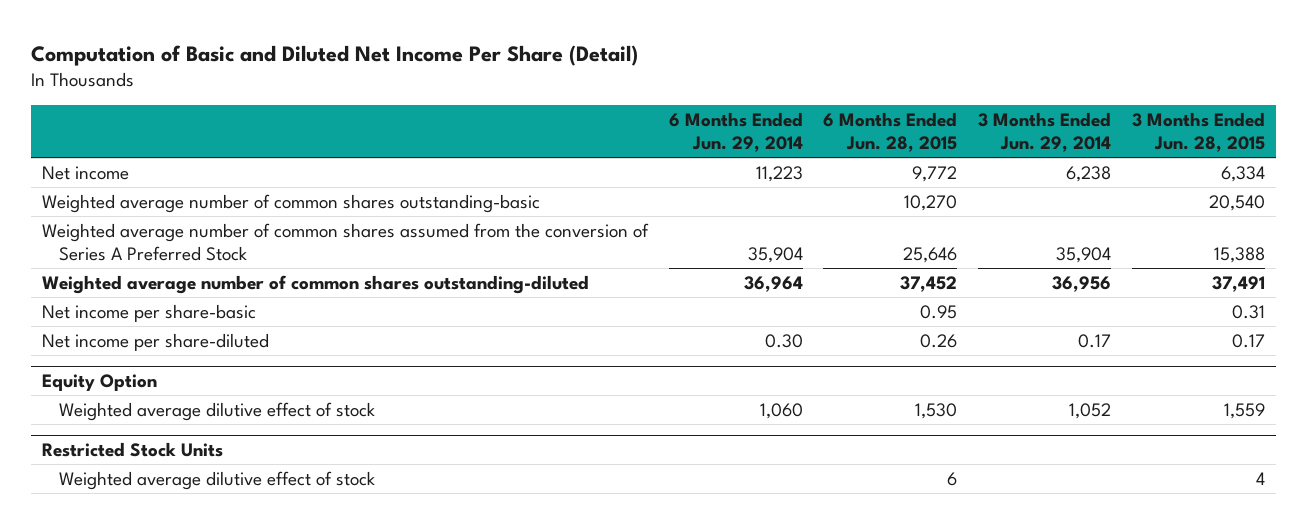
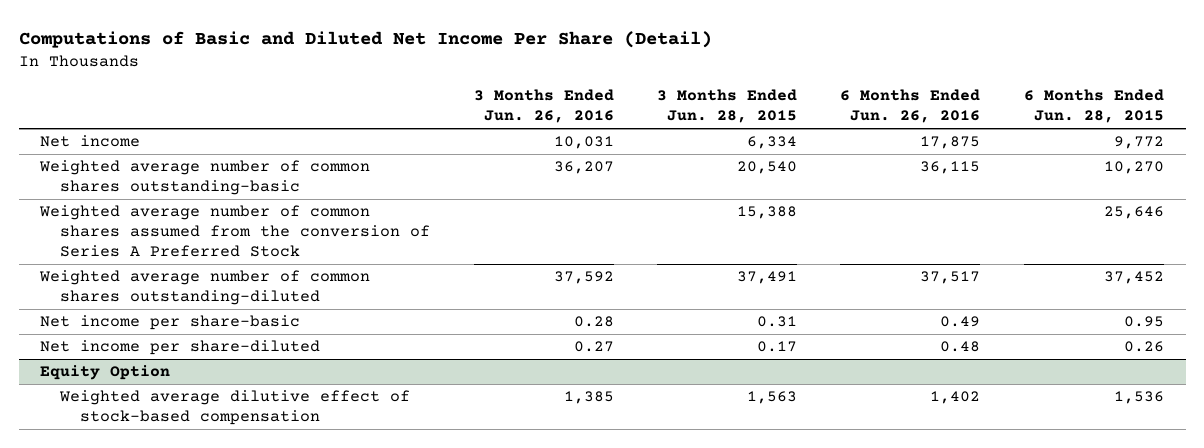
- Computation of Basic and Diluted Net Income Per Share (Detail)
+ Computations of Basic and Diluted Net Income Per Share (Detail)
- | 6 Months Ended Jun. 29, 2014 | 6 Months Ended Jun. 28, 2015 | 3 Months Ended Jun. 29, 2014 | 3 Months Ended Jun. 28, 2015
+ | 3 Months Ended Jun. 26, 2016 | 3 Months Ended Jun. 28, 2015 | 6 Months Ended Jun. 26, 2016 | 6 Months Ended Jun. 28, 2015
@ Equity Option
- Weighted average dilutive effect of stock | 1,060 | 1,530 | 1,052 | 1,559
- Restricted Stock Units
- Weighted average dilutive effect of stock | | 6 | | 4
@ Equity Option
+ Weighted average dilutive effect of stock-based compensation | 1,385 | 1,563 | 1,402 | 1,536

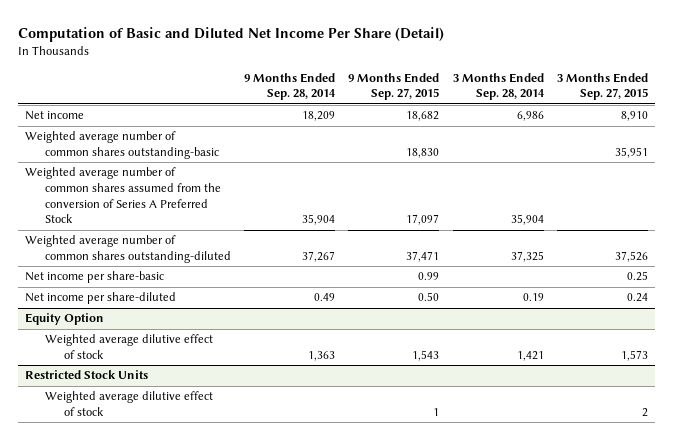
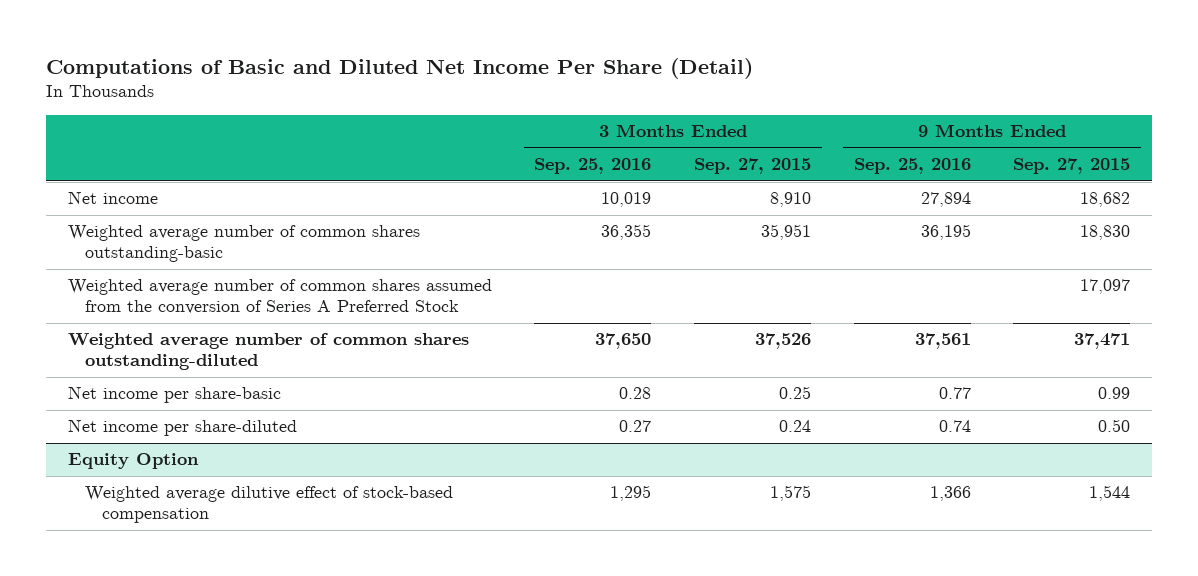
- Computation of Basic and Diluted Net Income Per Share (Detail)
+ Computations of Basic and Diluted Net Income Per Share (Detail)
- | 9 Months Ended Sep. 28, 2014 | 9 Months Ended Sep. 27, 2015 | 3 Months Ended Sep. 28, 2014 | 3 Months Ended Sep. 27, 2015
+ | 3 Months Ended Sep. 25, 2016 | 3 Months Ended Sep. 27, 2015 | 9 Months Ended Sep. 25, 2016 | 9 Months Ended Sep. 27, 2015
@ Equity Option
- Weighted average dilutive effect of stock | 1,363 | 1,543 | 1,421 | 1,573
- Restricted Stock Units
- Weighted average dilutive effect of stock | | 1 | | 2
@ Equity Option
+ Weighted average dilutive effect of stock-based compensation | 1,295 | 1,575 | 1,366 | 1,544

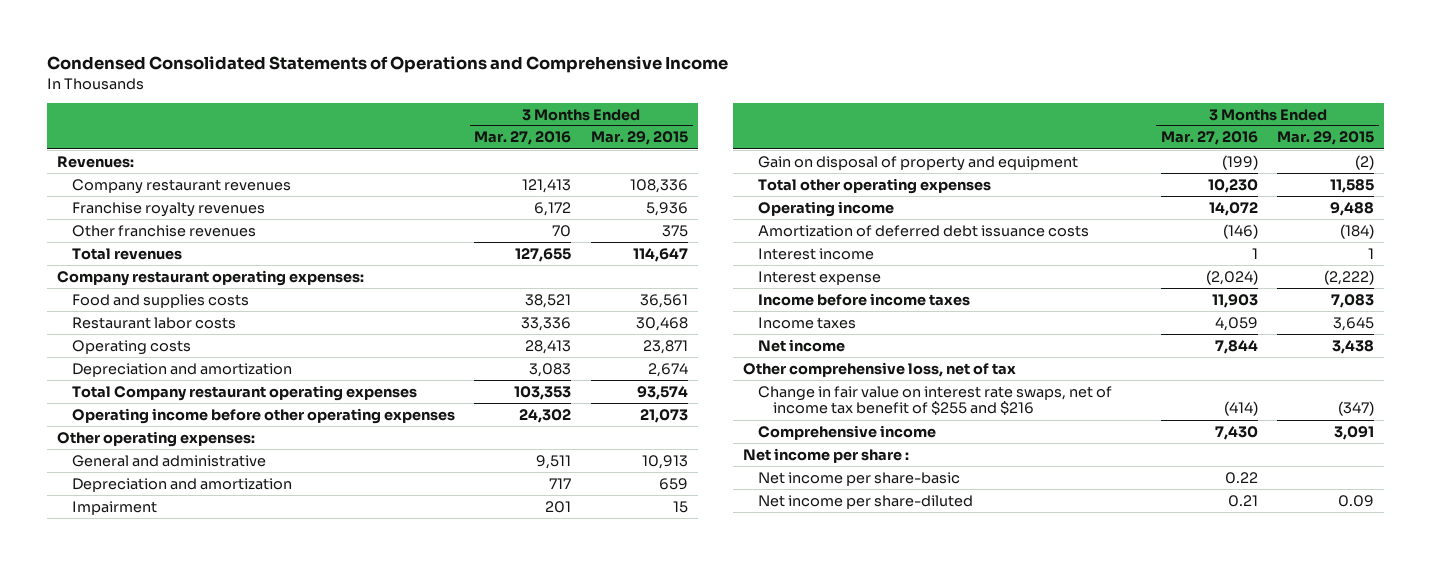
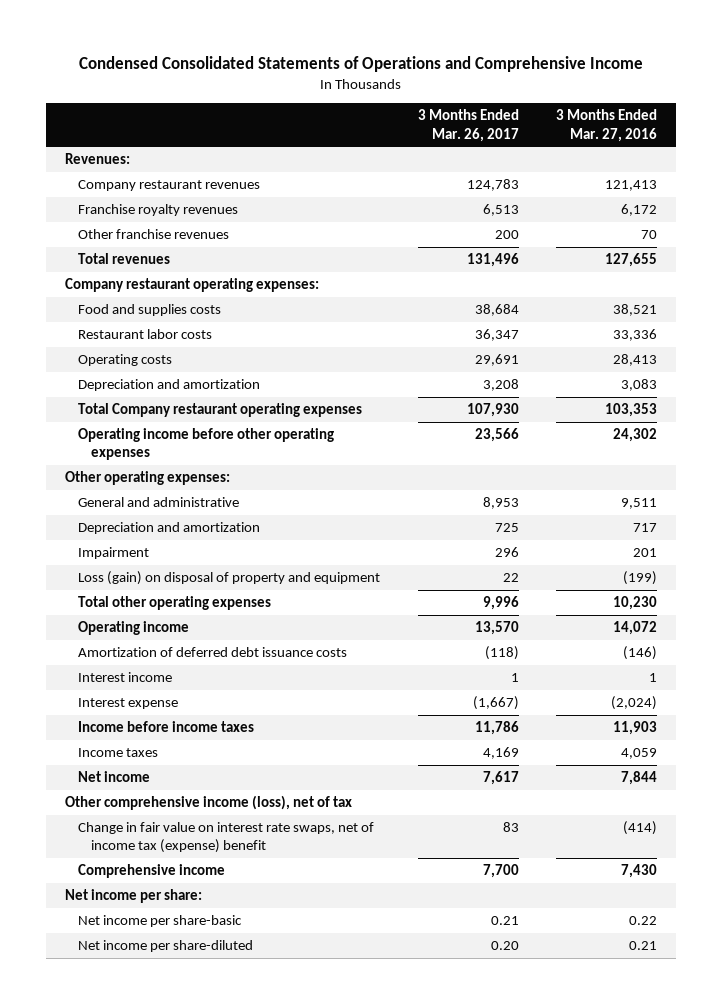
- | 3 Months Ended Mar. 27, 2016 | 3 Months Ended Mar. 29, 2015
+ | 3 Months Ended Mar. 26, 2017 | 3 Months Ended Mar. 27, 2016
- Gain on disposal of property and equipment | (199) | (2)
+ Loss (gain) on disposal of property and equipment | 22 | (199)
- Other comprehensive loss, net of tax
- Change in fair value on interest rate swaps, net of income tax benefit of $255 and $216 | (414) | (347)
+ Other comprehensive income (loss), net of tax
+ Change in fair value on interest rate swaps, net of income tax (expense) benefit | 83 | (414)
- Net income per share :
+ Net income per share:

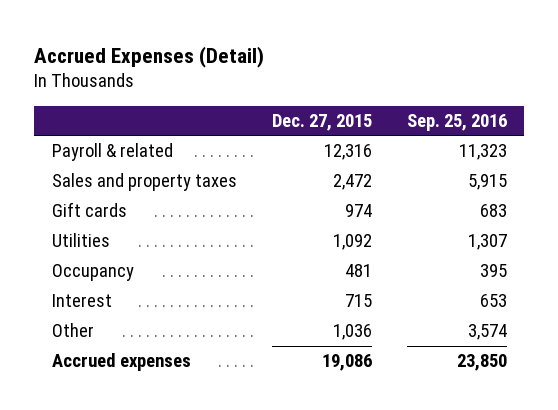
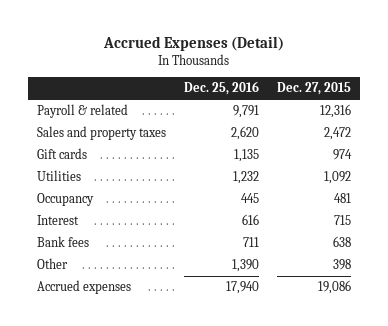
- | Dec. 27, 2015 | Sep. 25, 2016
+ | Dec. 25, 2016 | Dec. 27, 2015
- Other | 1,036 | 3,574
+ Bank fees | 711 | 638
+ Other | 1,390 | 398

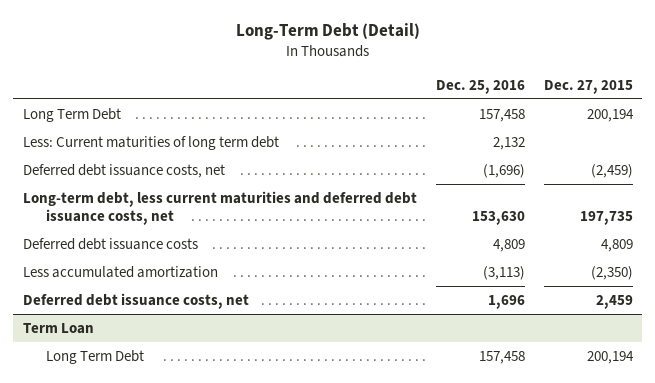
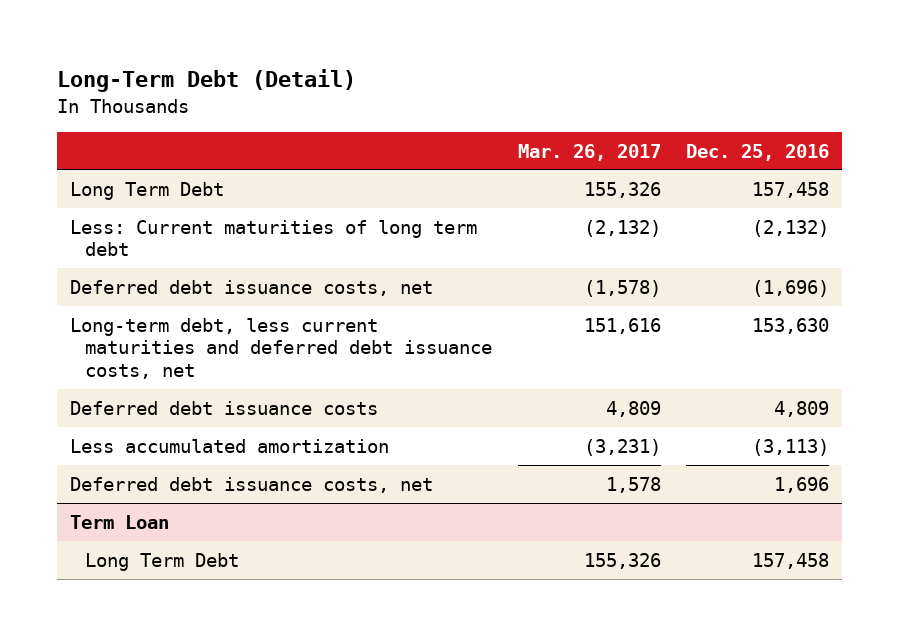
- | Dec. 25, 2016 | Dec. 27, 2015
+ | Mar. 26, 2017 | Dec. 25, 2016
- Less: Current maturities of long term debt | 2,132 |
+ Less: Current maturities of long term debt | (2,132) | (2,132)

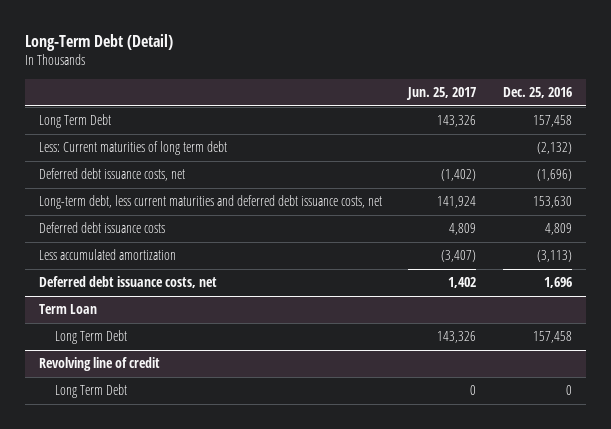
- | Mar. 26, 2017 | Dec. 25, 2016
+ | Jun. 25, 2017 | Dec. 25, 2016
+ Revolving line of credit
+ Long Term Debt | 0 | 0

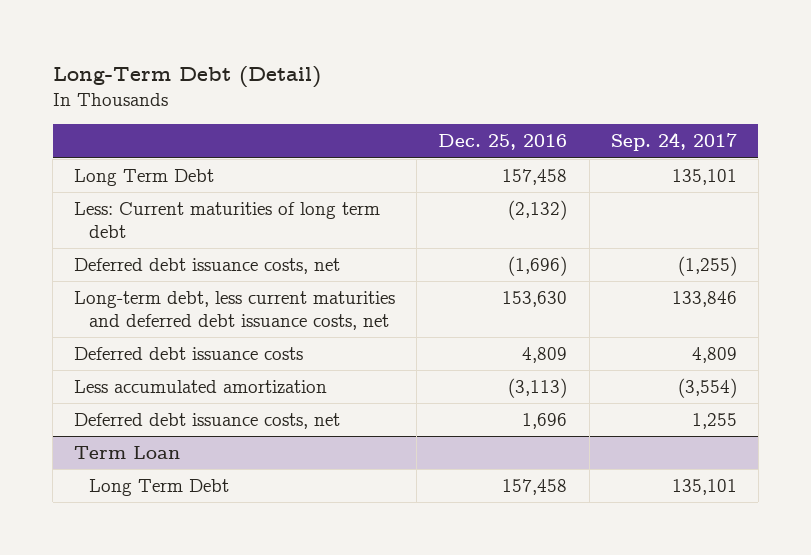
- | Jun. 25, 2017 | Dec. 25, 2016
+ | Dec. 25, 2016 | Sep. 24, 2017
- Revolving line of credit
- Long Term Debt | 0 | 0

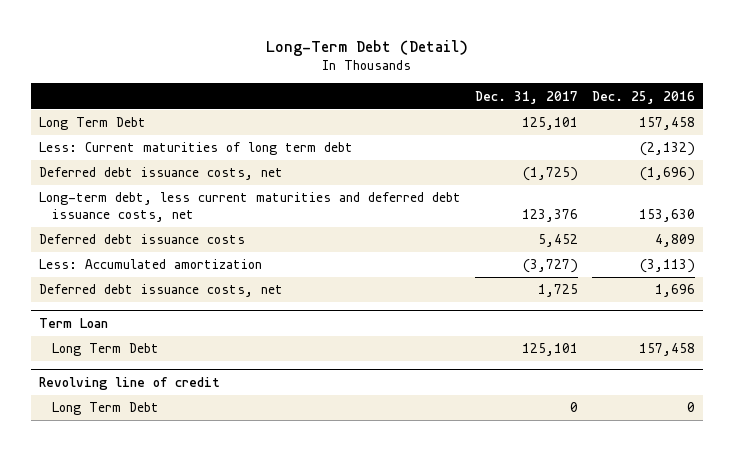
- | Dec. 25, 2016 | Sep. 24, 2017
+ | Dec. 31, 2017 | Dec. 25, 2016
- Less accumulated amortization | (3,113) | (3,554)
+ Less: Accumulated amortization | (3,727) | (3,113)
+ Revolving line of credit
+ Long Term Debt | 0 | 0

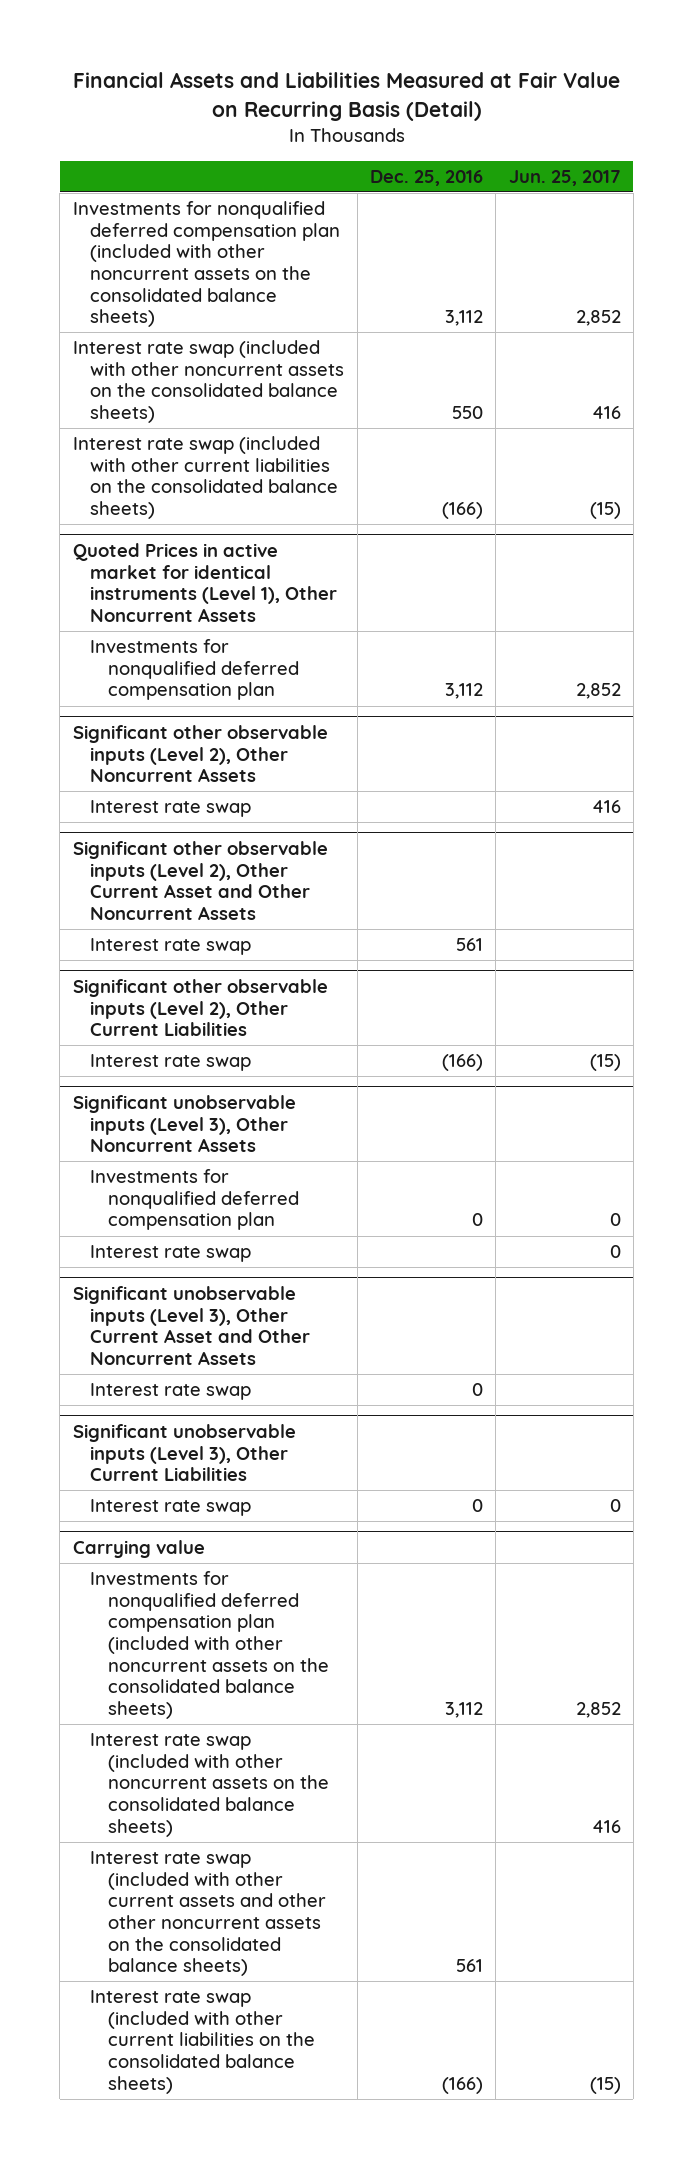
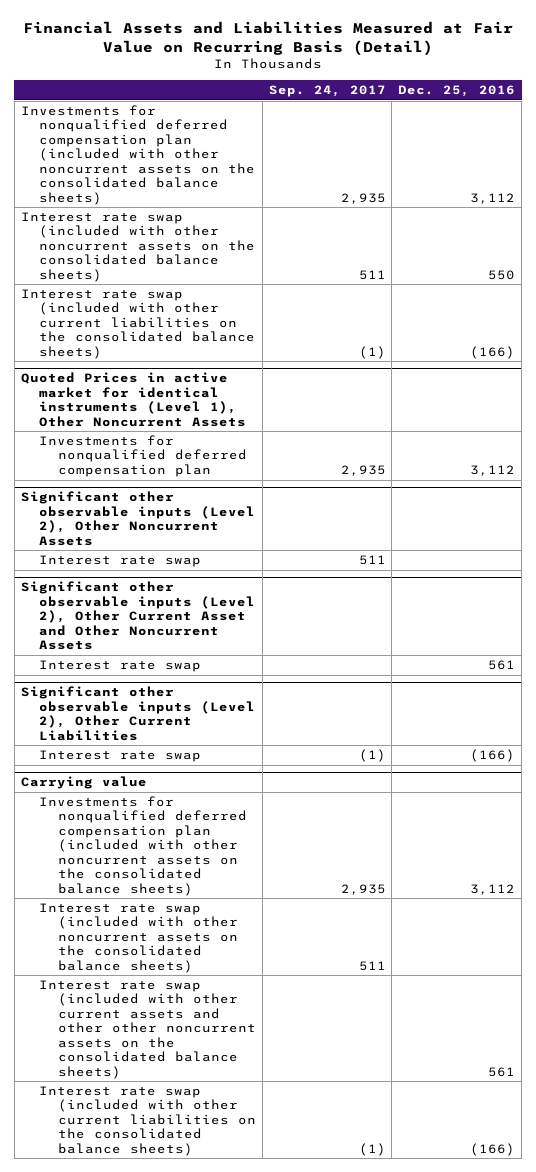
- | Dec. 25, 2016 | Jun. 25, 2017
+ | Sep. 24, 2017 | Dec. 25, 2016
- Significant unobservable inputs (Level 3), Other Noncurrent Assets
- Investments for nonqualified deferred compensation plan | 0 | 0
- Interest rate swap | | 0
- Significant unobservable inputs (Level 3), Other Current Asset and Other Noncurrent Assets
- Interest rate swap | 0 |
- Significant unobservable inputs (Level 3), Other Current Liabilities
- Interest rate swap | 0 | 0

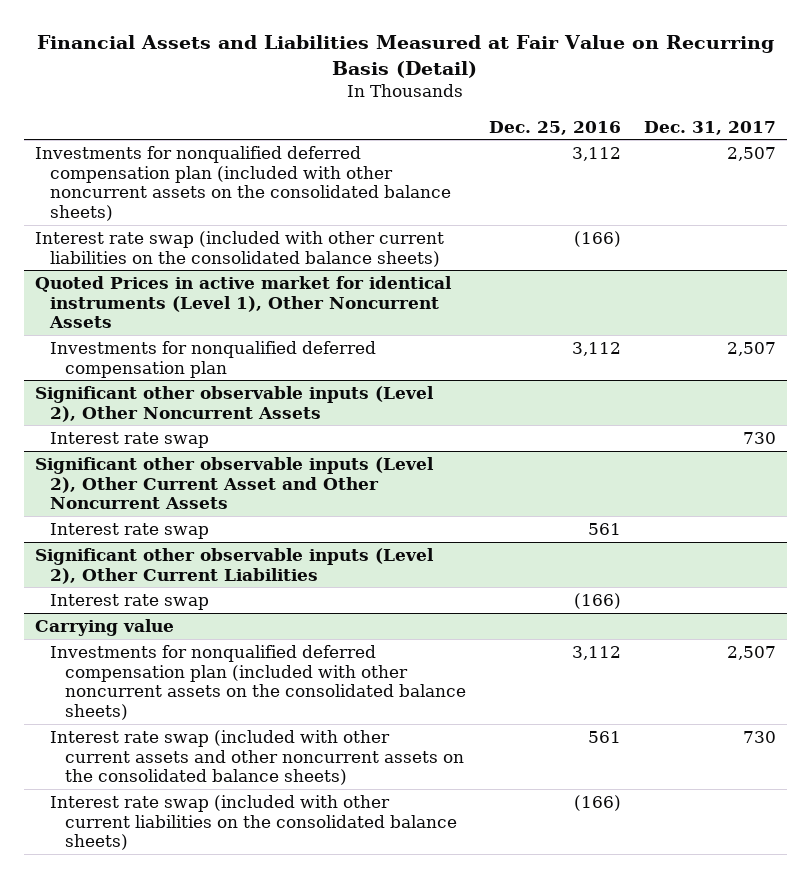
- | Sep. 24, 2017 | Dec. 25, 2016
+ | Dec. 25, 2016 | Dec. 31, 2017
- Interest rate swap (included with other noncurrent assets on the consolidated balance sheets) | 511 | 550
@ Carrying value
- Interest rate swap (included with other noncurrent assets on the consolidated balance sheets) | 511 |
- Interest rate swap (included with other current assets and other other noncurrent assets on the consolidated balance sheets) | | 561
+ Interest rate swap (included with other current assets and other noncurrent assets on the consolidated balance sheets) | 561 | 730

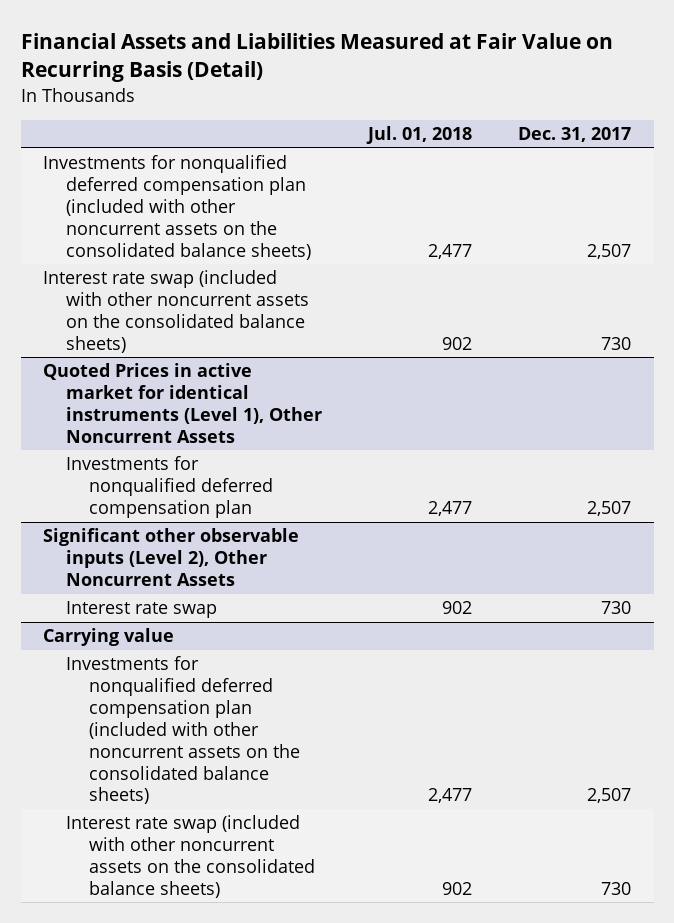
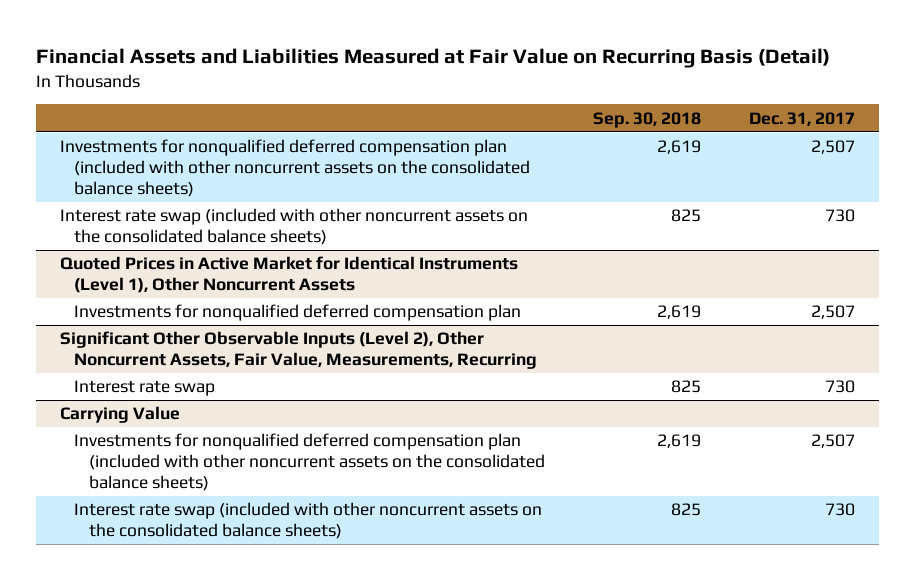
- | Jul. 01, 2018 | Dec. 31, 2017
+ | Sep. 30, 2018 | Dec. 31, 2017
- Quoted Prices in active market for identical instruments (Level 1), Other Noncurrent Assets
+ Quoted Prices in Active Market for Identical Instruments (Level 1), Other Noncurrent Assets
- Significant other observable inputs (Level 2), Other Noncurrent Assets
+ Significant Other Observable Inputs (Level 2), Other Noncurrent Assets, Fair Value, Measurements, Recurring
- Carrying value
+ Carrying Value

